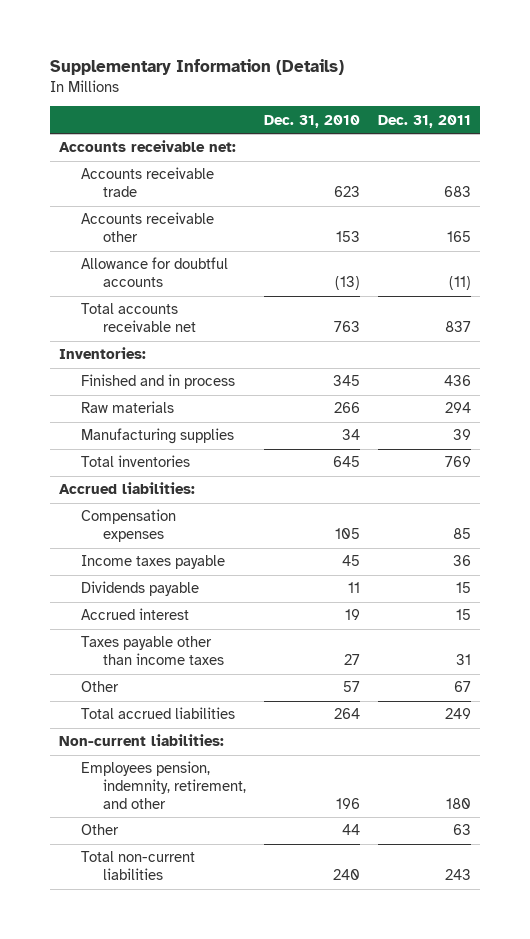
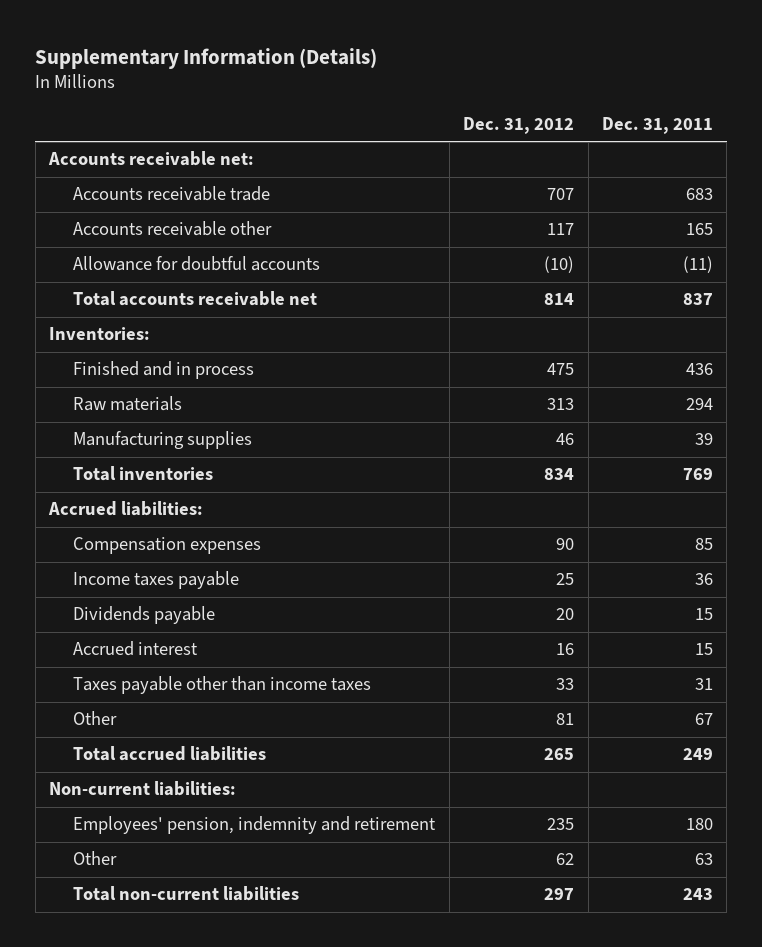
- | Dec. 31, 2010 | Dec. 31, 2011
+ | Dec. 31, 2012 | Dec. 31, 2011
- Employees pension, indemnity, retirement, and other | 196 | 180
+ Employees' pension, indemnity and retirement | 235 | 180

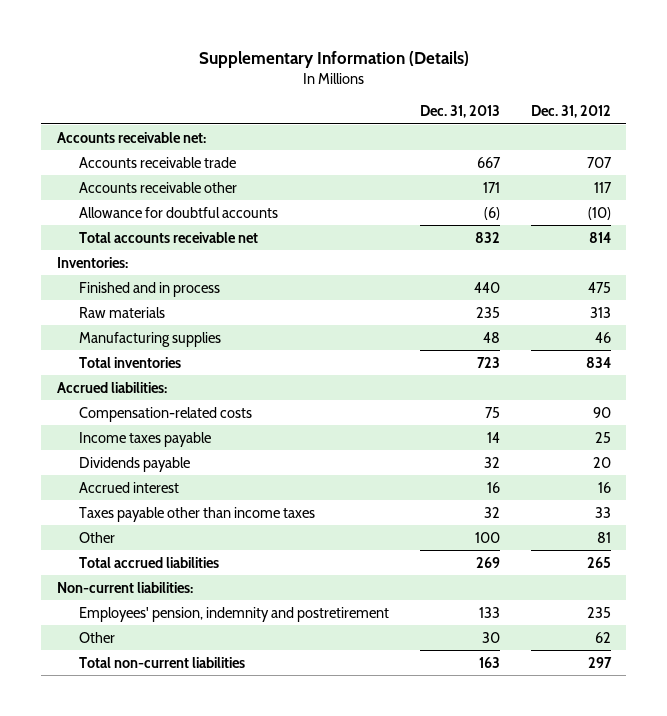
- | Dec. 31, 2012 | Dec. 31, 2011
+ | Dec. 31, 2013 | Dec. 31, 2012
- Compensation expenses | 90 | 85
+ Compensation-related costs | 75 | 90
- Employees' pension, indemnity and retirement | 235 | 180
+ Employees' pension, indemnity and postretirement | 133 | 235

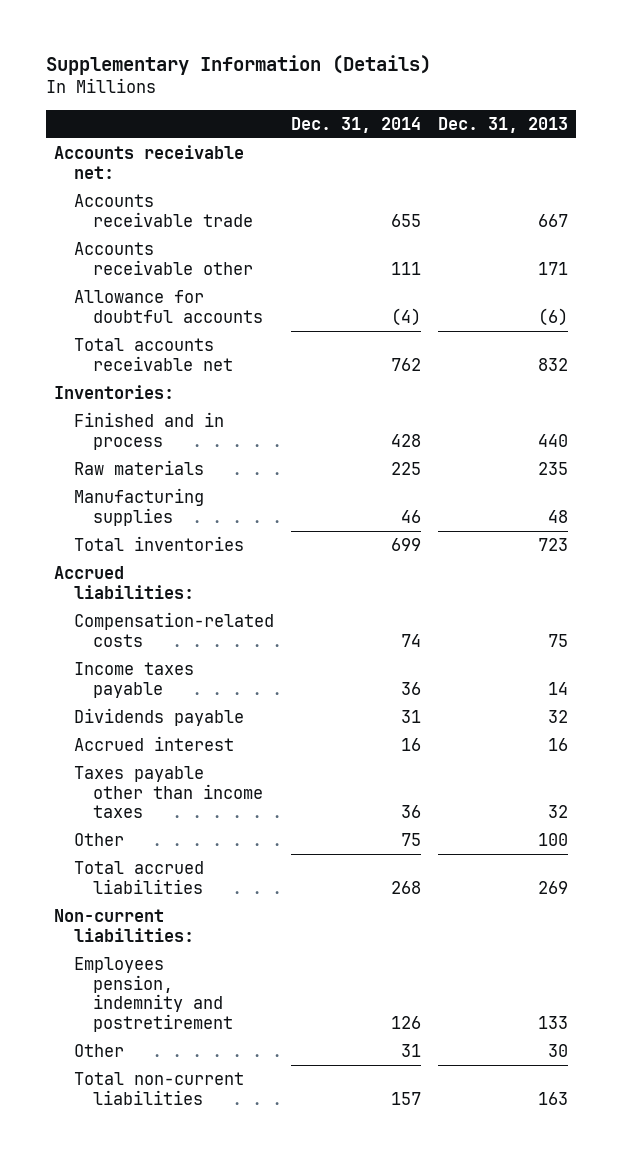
- | Dec. 31, 2013 | Dec. 31, 2012
+ | Dec. 31, 2014 | Dec. 31, 2013
- Employees' pension, indemnity and postretirement | 133 | 235
+ Employees pension, indemnity and postretirement | 126 | 133

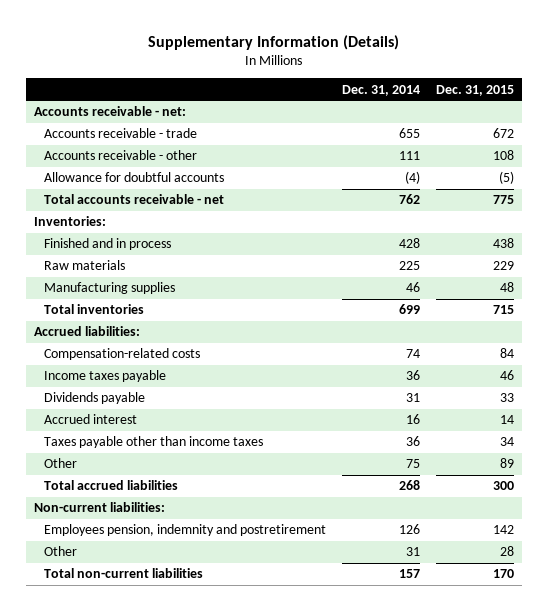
- | Dec. 31, 2014 | Dec. 31, 2013
+ | Dec. 31, 2014 | Dec. 31, 2015
- Accounts receivable net:
- Accounts receivable trade | 655 | 667
- Accounts receivable other | 111 | 171
+ Accounts receivable - net:
+ Accounts receivable - trade | 655 | 672
+ Accounts receivable - other | 111 | 108
- Total accounts receivable net | 762 | 832
+ Total accounts receivable - net | 762 | 775

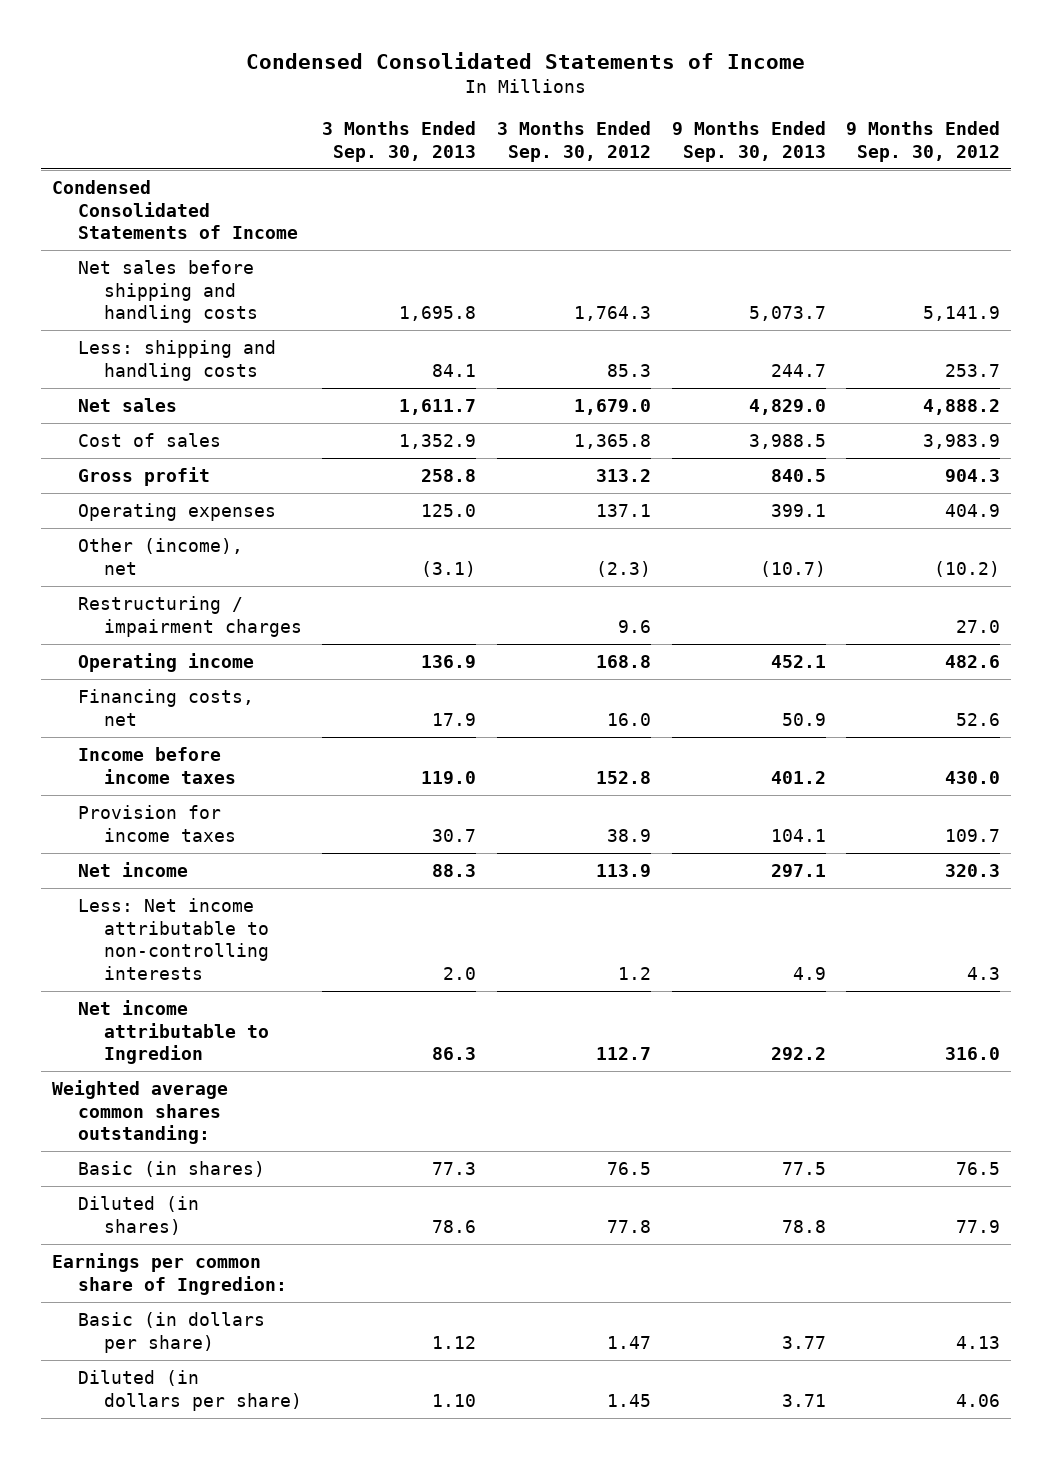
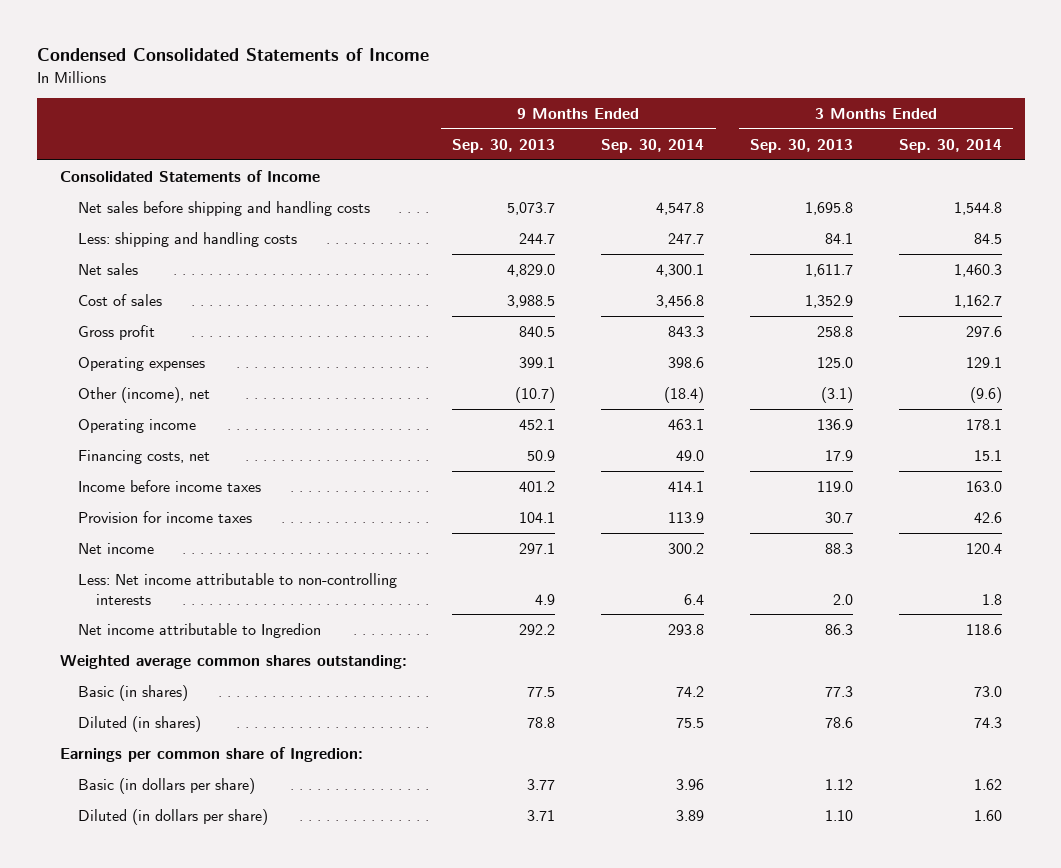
- | 3 Months Ended Sep. 30, 2013 | 3 Months Ended Sep. 30, 2012 | 9 Months Ended Sep. 30, 2013 | 9 Months Ended Sep. 30, 2012
+ | 9 Months Ended Sep. 30, 2013 | 9 Months Ended Sep. 30, 2014 | 3 Months Ended Sep. 30, 2013 | 3 Months Ended Sep. 30, 2014
- Condensed Consolidated Statements of Income
+ Consolidated Statements of Income
- Restructuring / impairment charges | | 9.6 | | 27.0

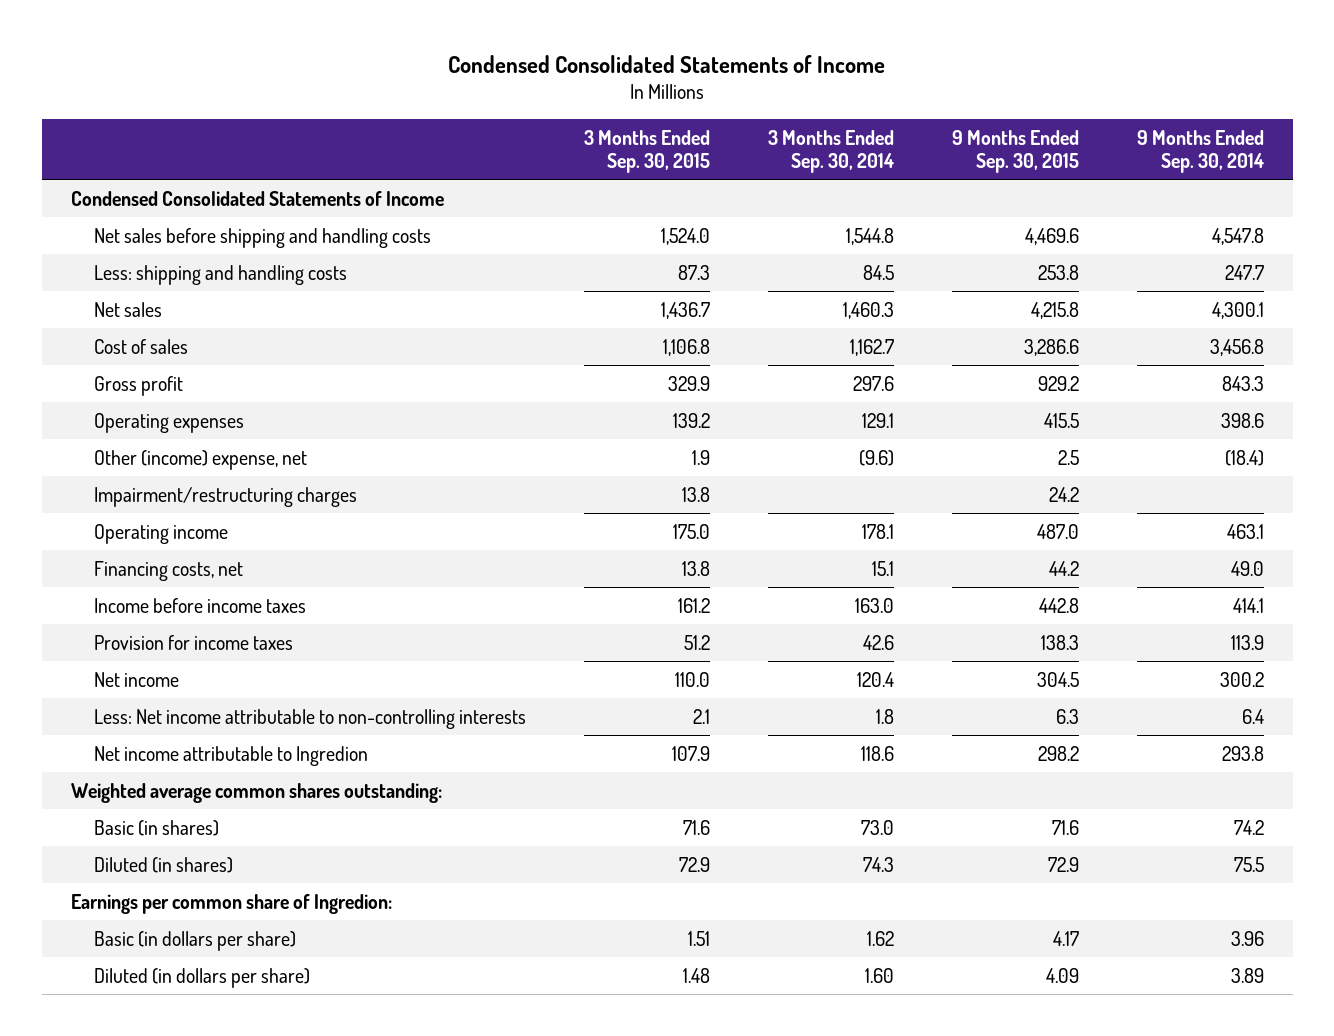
- | 9 Months Ended Sep. 30, 2013 | 9 Months Ended Sep. 30, 2014 | 3 Months Ended Sep. 30, 2013 | 3 Months Ended Sep. 30, 2014
+ | 3 Months Ended Sep. 30, 2015 | 3 Months Ended Sep. 30, 2014 | 9 Months Ended Sep. 30, 2015 | 9 Months Ended Sep. 30, 2014
- Consolidated Statements of Income
+ Condensed Consolidated Statements of Income
- Other (income), net | (10.7) | (18.4) | (3.1) | (9.6)
+ Other (income) expense, net | 1.9 | (9.6) | 2.5 | (18.4)
+ Impairment/restructuring charges | 13.8 | | 24.2 |

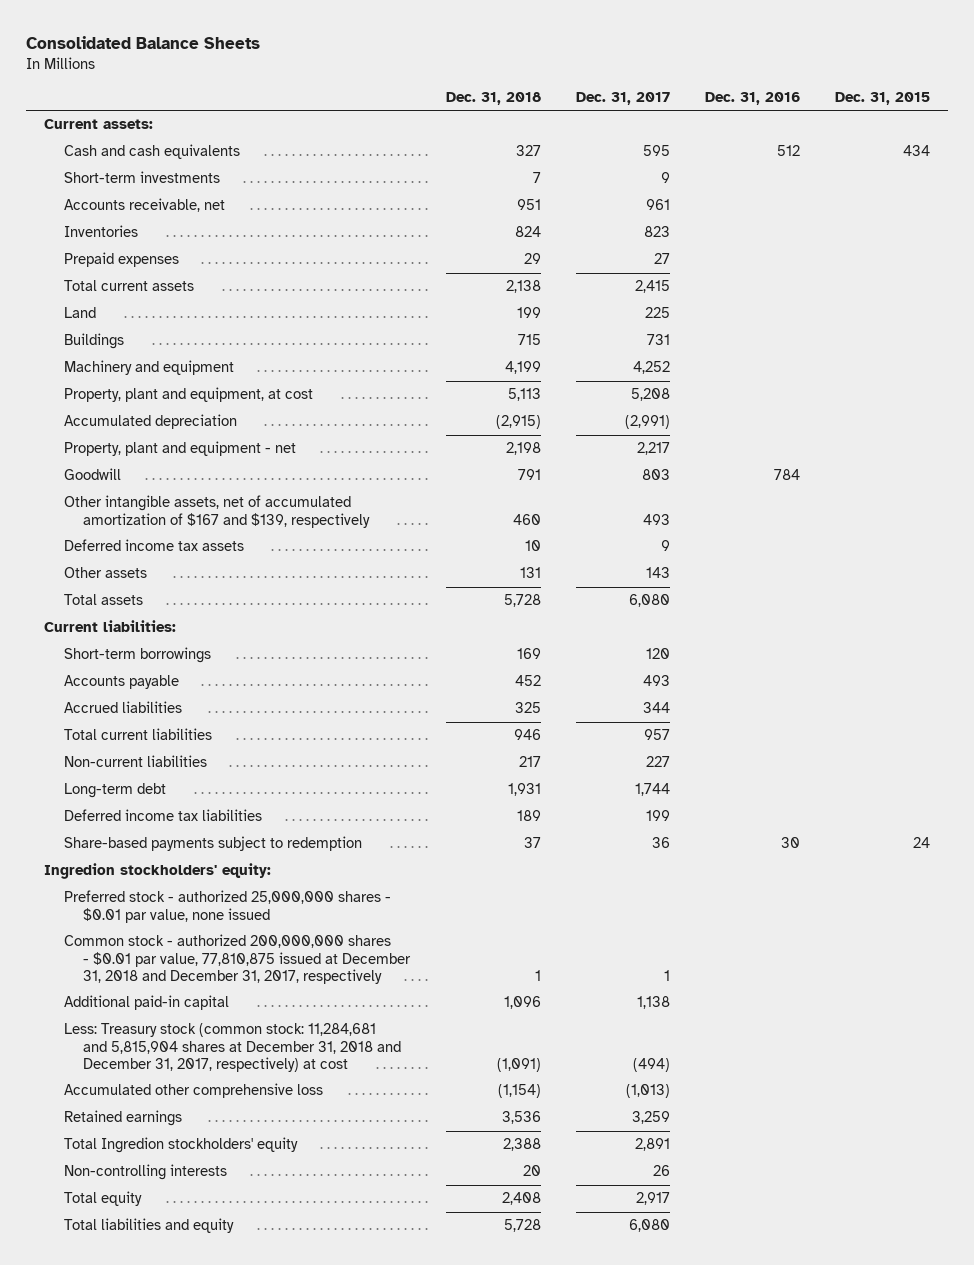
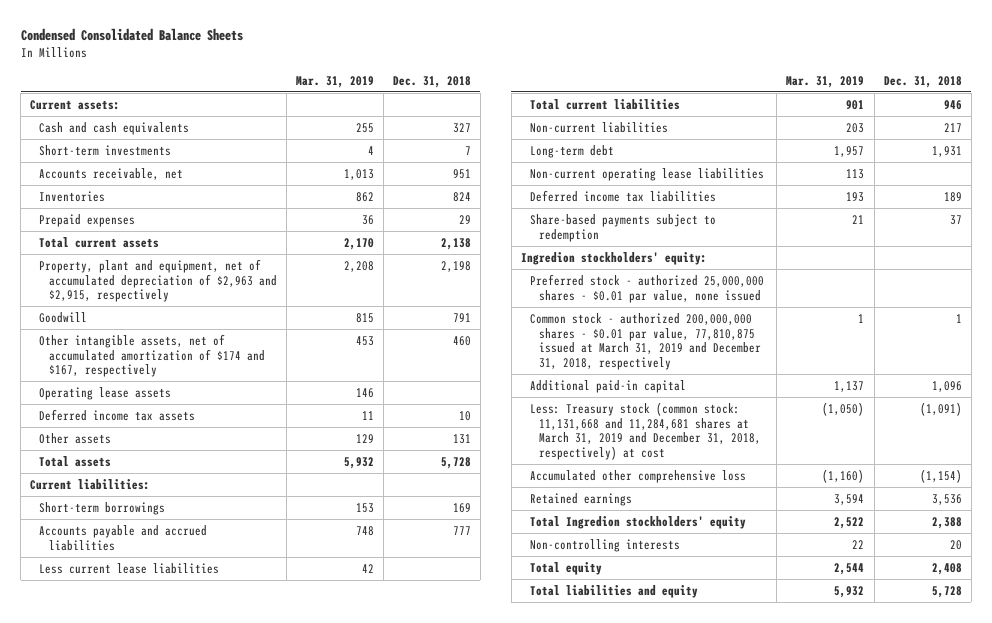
- Consolidated Balance Sheets
+ Condensed Consolidated Balance Sheets
- | Dec. 31, 2018 | Dec. 31, 2017 | Dec. 31, 2016 | Dec. 31, 2015
+ | Mar. 31, 2019 | Dec. 31, 2018
- Land | 199 | 225 | |
- Buildings | 715 | 731 | |
- Machinery and equipment | 4,199 | 4,252 | |
- Property, plant and equipment, at cost | 5,113 | 5,208 | |
- Accumulated depreciation | (2,915) | (2,991) | |
- Property, plant and equipment - net | 2,198 | 2,217 | |
+ Property, plant and equipment, net of accumulated depreciation of $2,963 and $2,915, respectively | 2,208 | 2,198
- Other intangible assets, net of accumulated amortization of $167 and $139, respectively | 460 | 493 | |
+ Other intangible assets, net of accumulated amortization of $174 and $167, respectively | 453 | 460
+ Operating lease assets | 146 |
- Accounts payable | 452 | 493 | |
- Accrued liabilities | 325 | 344 | |
+ Accounts payable and accrued liabilities | 748 | 777
+ Less current lease liabilities | 42 |
+ Non-current operating lease liabilities | 113 |
- Common stock - authorized 200,000,000 shares - $0.01 par value, 77,810,875 issued at December 31, 2018 and December 31, 2017, respectively | 1 | 1 | |
+ Common stock - authorized 200,000,000 shares - $0.01 par value, 77,810,875 issued at March 31, 2019 and December 31, 2018, respectively | 1 | 1
- Less: Treasury stock (common stock: 11,284,681 and 5,815,904 shares at December 31, 2018 and December 31, 2017, respectively) at cost | (1,091) | (494) | |
+ Less: Treasury stock (common stock: 11,131,668 and 11,284,681 shares at March 31, 2019 and December 31, 2018, respectively) at cost | (1,050) | (1,091)

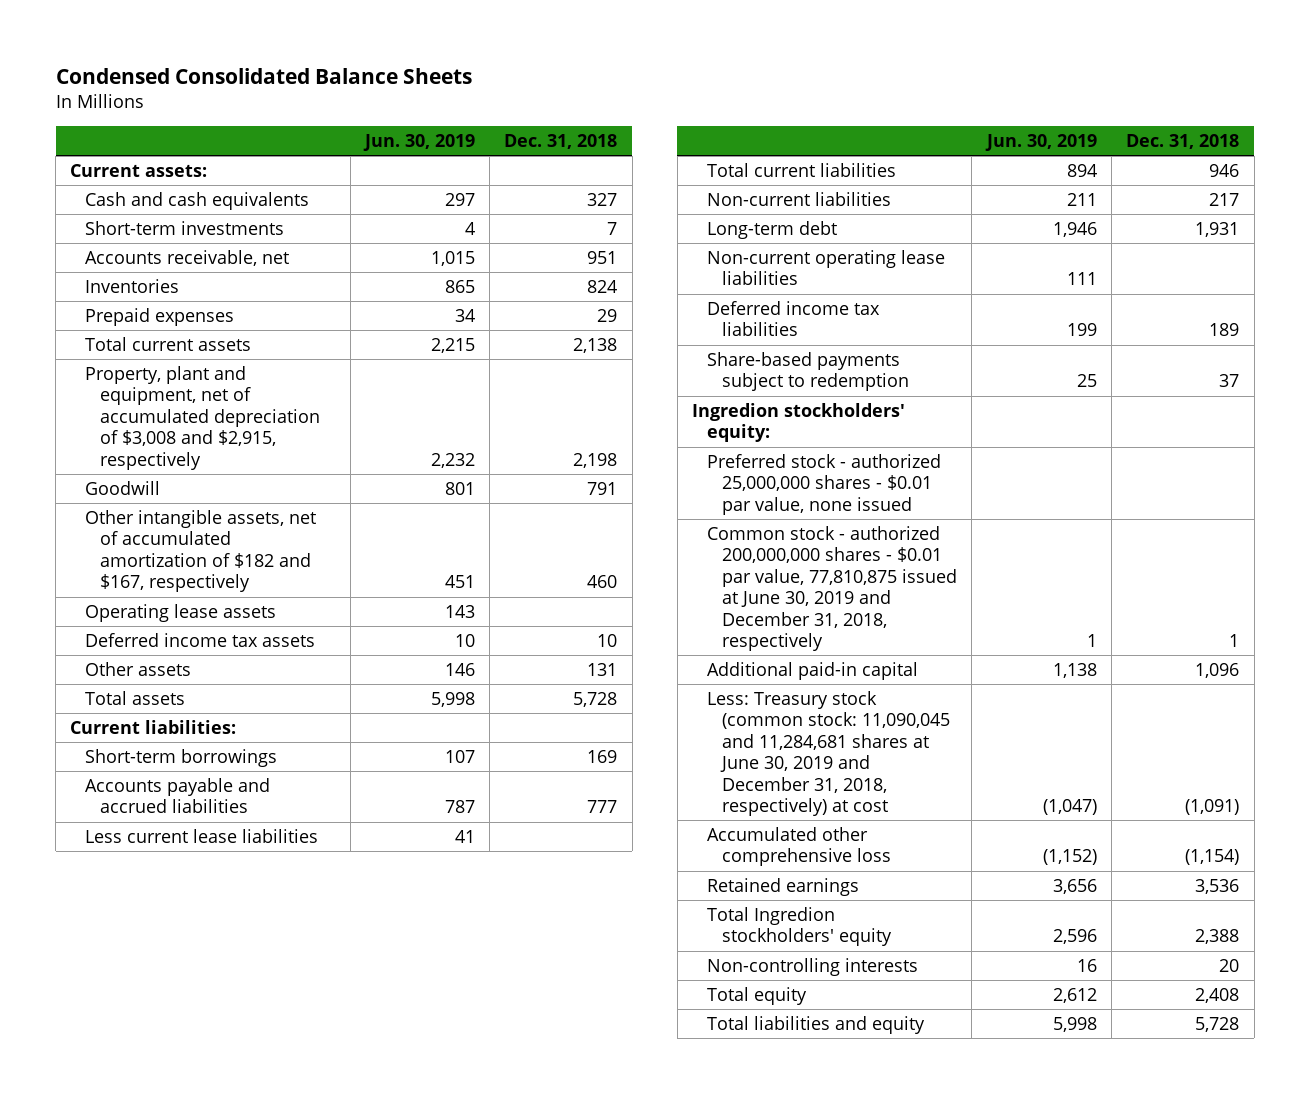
- | Mar. 31, 2019 | Dec. 31, 2018
+ | Jun. 30, 2019 | Dec. 31, 2018
- Property, plant and equipment, net of accumulated depreciation of $2,963 and $2,915, respectively | 2,208 | 2,198
+ Property, plant and equipment, net of accumulated depreciation of $3,008 and $2,915, respectively | 2,232 | 2,198
- Other intangible assets, net of accumulated amortization of $174 and $167, respectively | 453 | 460
+ Other intangible assets, net of accumulated amortization of $182 and $167, respectively | 451 | 460
- Common stock - authorized 200,000,000 shares - $0.01 par value, 77,810,875 issued at March 31, 2019 and December 31, 2018, respectively | 1 | 1
+ Common stock - authorized 200,000,000 shares - $0.01 par value, 77,810,875 issued at June 30, 2019 and December 31, 2018, respectively | 1 | 1
- Less: Treasury stock (common stock: 11,131,668 and 11,284,681 shares at March 31, 2019 and December 31, 2018, respectively) at cost | (1,050) | (1,091)
+ Less: Treasury stock (common stock: 11,090,045 and 11,284,681 shares at June 30, 2019 and December 31, 2018, respectively) at cost | (1,047) | (1,091)

